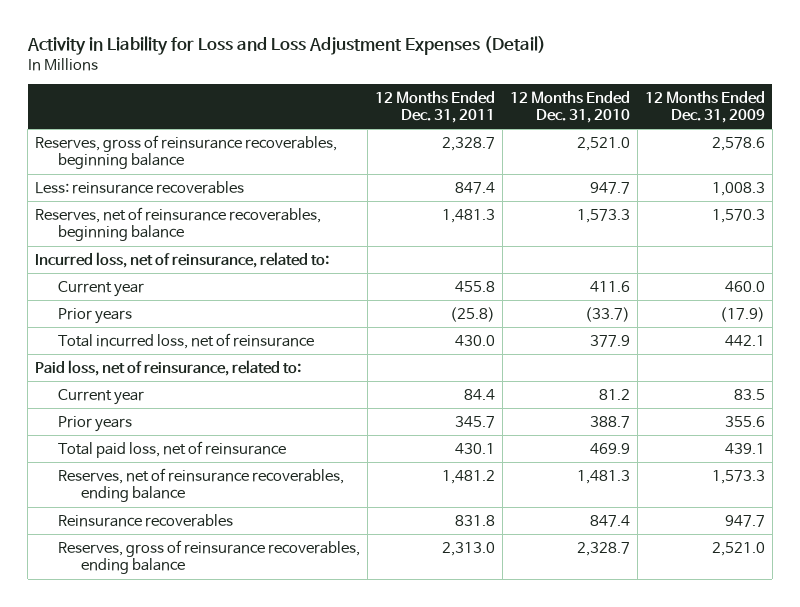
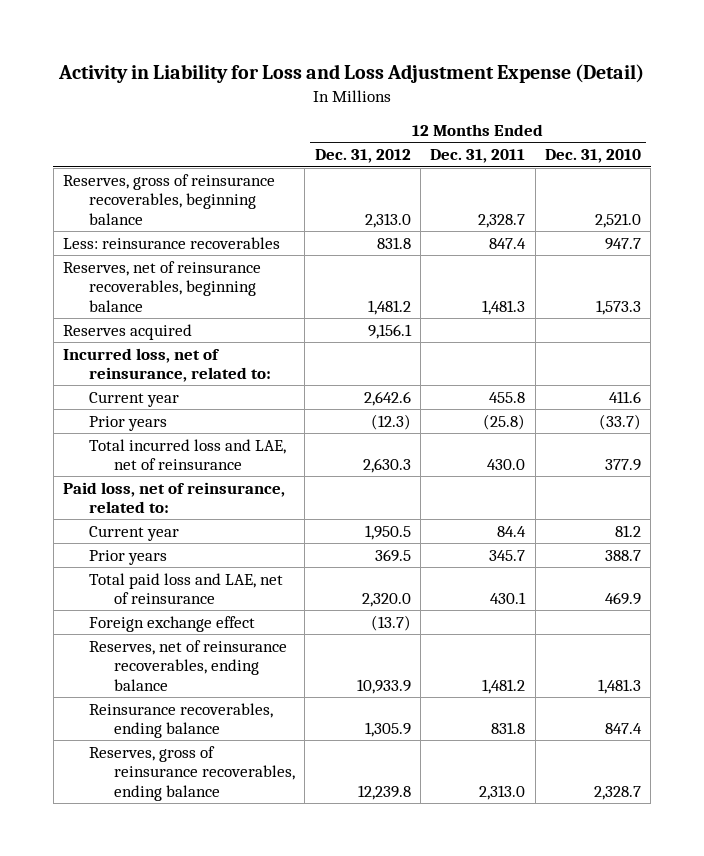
- Activity in Liability for Loss and Loss Adjustment Expenses (Detail)
+ Activity in Liability for Loss and Loss Adjustment Expense (Detail)
- | 12 Months Ended Dec. 31, 2011 | 12 Months Ended Dec. 31, 2010 | 12 Months Ended Dec. 31, 2009
+ | 12 Months Ended Dec. 31, 2012 | 12 Months Ended Dec. 31, 2011 | 12 Months Ended Dec. 31, 2010
+ Reserves acquired | 9,156.1 | |
- Total incurred loss, net of reinsurance | 430.0 | 377.9 | 442.1
+ Total incurred loss and LAE, net of reinsurance | 2,630.3 | 430.0 | 377.9
- Total paid loss, net of reinsurance | 430.1 | 469.9 | 439.1
+ Total paid loss and LAE, net of reinsurance | 2,320.0 | 430.1 | 469.9
+ Foreign exchange effect | (13.7) | |
- Reinsurance recoverables | 831.8 | 847.4 | 947.7
+ Reinsurance recoverables, ending balance | 1,305.9 | 831.8 | 847.4

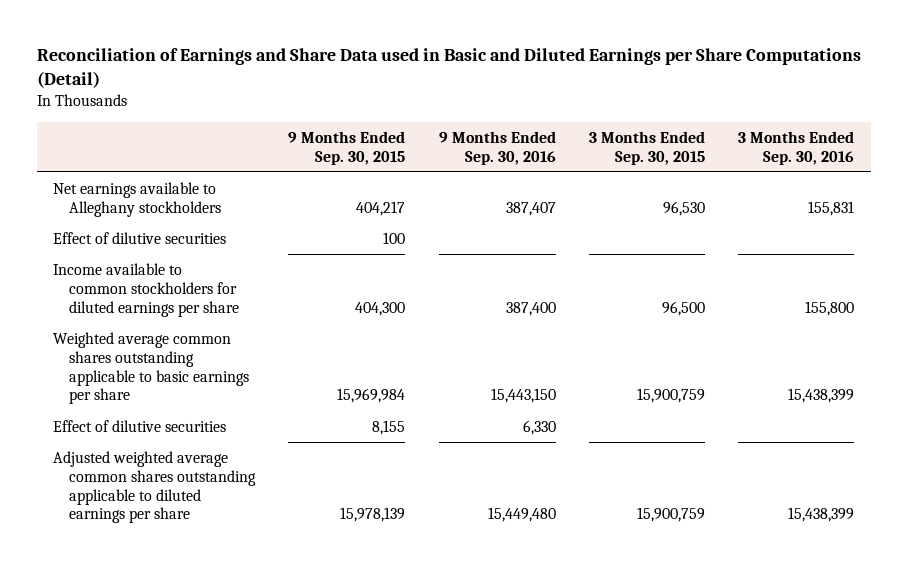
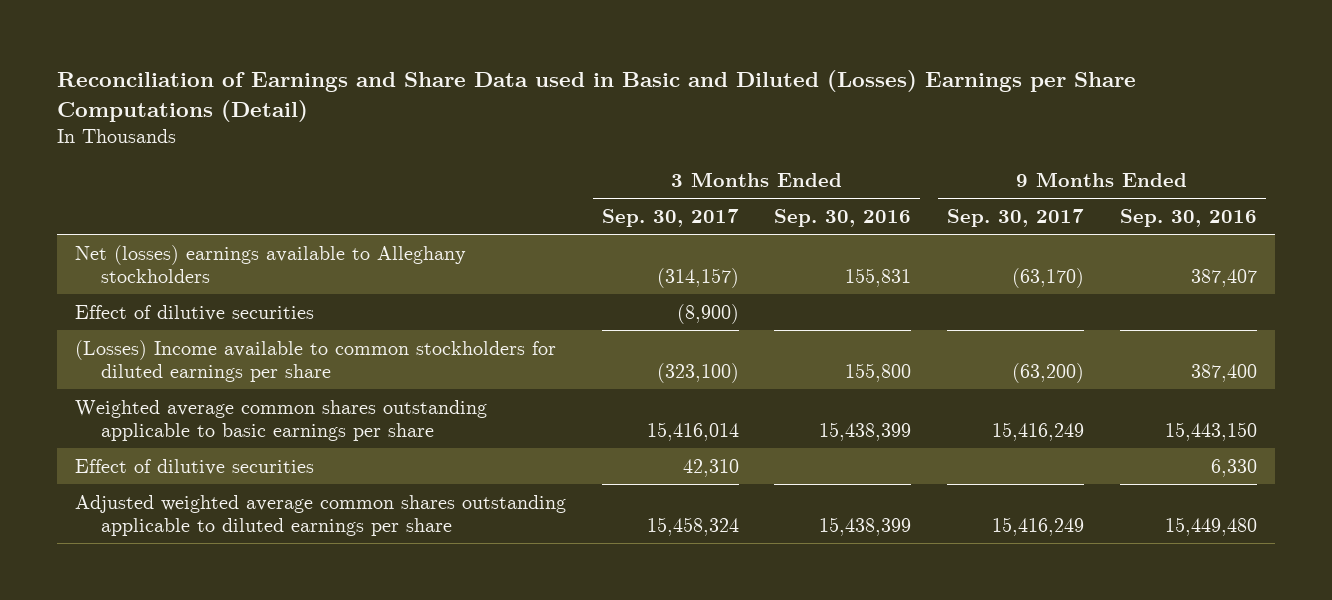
- Reconciliation of Earnings and Share Data used in Basic and Diluted Earnings per Share Computations (Detail)
+ Reconciliation of Earnings and Share Data used in Basic and Diluted (Losses) Earnings per Share Computations (Detail)
- | 9 Months Ended Sep. 30, 2015 | 9 Months Ended Sep. 30, 2016 | 3 Months Ended Sep. 30, 2015 | 3 Months Ended Sep. 30, 2016
+ | 3 Months Ended Sep. 30, 2017 | 3 Months Ended Sep. 30, 2016 | 9 Months Ended Sep. 30, 2017 | 9 Months Ended Sep. 30, 2016
- Net earnings available to Alleghany stockholders | 404,217 | 387,407 | 96,530 | 155,831
+ Net (losses) earnings available to Alleghany stockholders | (314,157) | 155,831 | (63,170) | 387,407
- Income available to common stockholders for diluted earnings per share | 404,300 | 387,400 | 96,500 | 155,800
+ (Losses) Income available to common stockholders for diluted earnings per share | (323,100) | 155,800 | (63,200) | 387,400

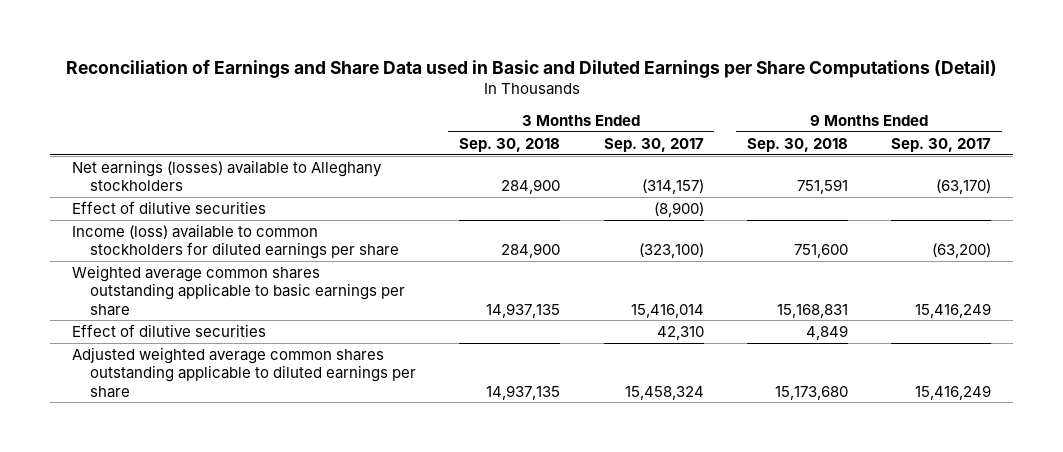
- Reconciliation of Earnings and Share Data used in Basic and Diluted (Losses) Earnings per Share Computations (Detail)
+ Reconciliation of Earnings and Share Data used in Basic and Diluted Earnings per Share Computations (Detail)
- | 3 Months Ended Sep. 30, 2017 | 3 Months Ended Sep. 30, 2016 | 9 Months Ended Sep. 30, 2017 | 9 Months Ended Sep. 30, 2016
+ | 3 Months Ended Sep. 30, 2018 | 3 Months Ended Sep. 30, 2017 | 9 Months Ended Sep. 30, 2018 | 9 Months Ended Sep. 30, 2017
- Net (losses) earnings available to Alleghany stockholders | (314,157) | 155,831 | (63,170) | 387,407
+ Net earnings (losses) available to Alleghany stockholders | 284,900 | (314,157) | 751,591 | (63,170)
- (Losses) Income available to common stockholders for diluted earnings per share | (323,100) | 155,800 | (63,200) | 387,400
+ Income (loss) available to common stockholders for diluted earnings per share | 284,900 | (323,100) | 751,600 | (63,200)

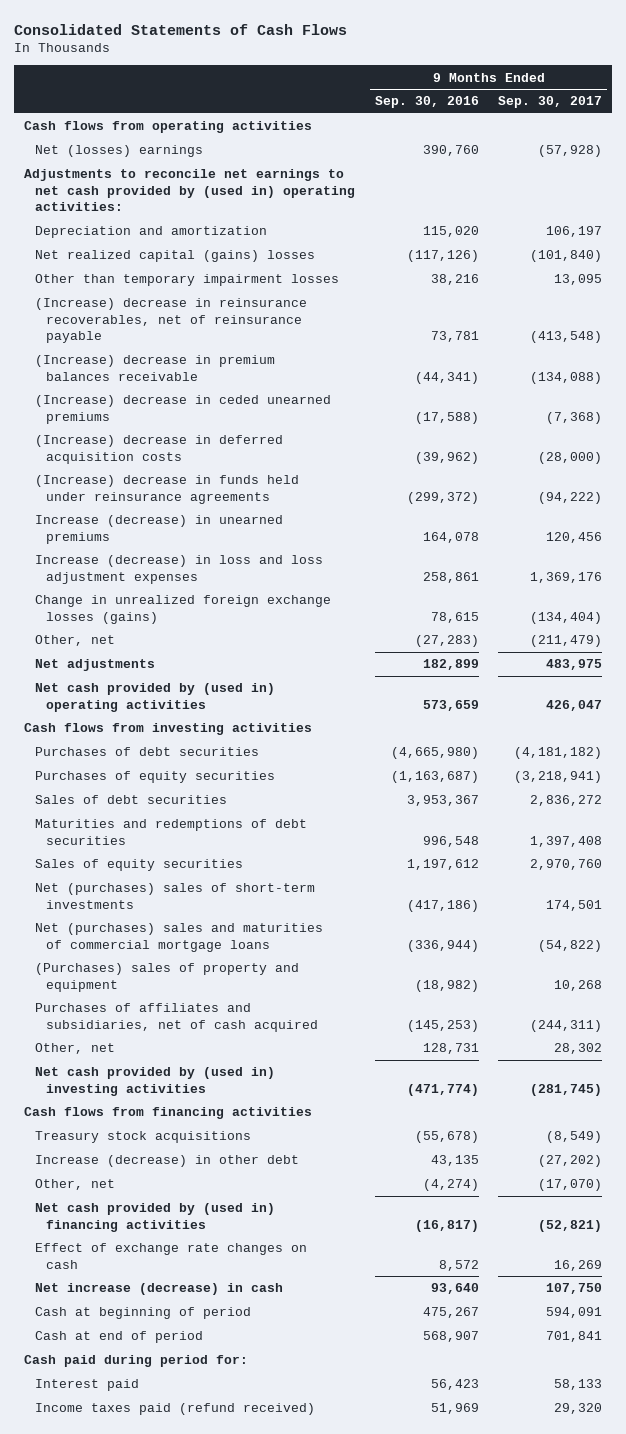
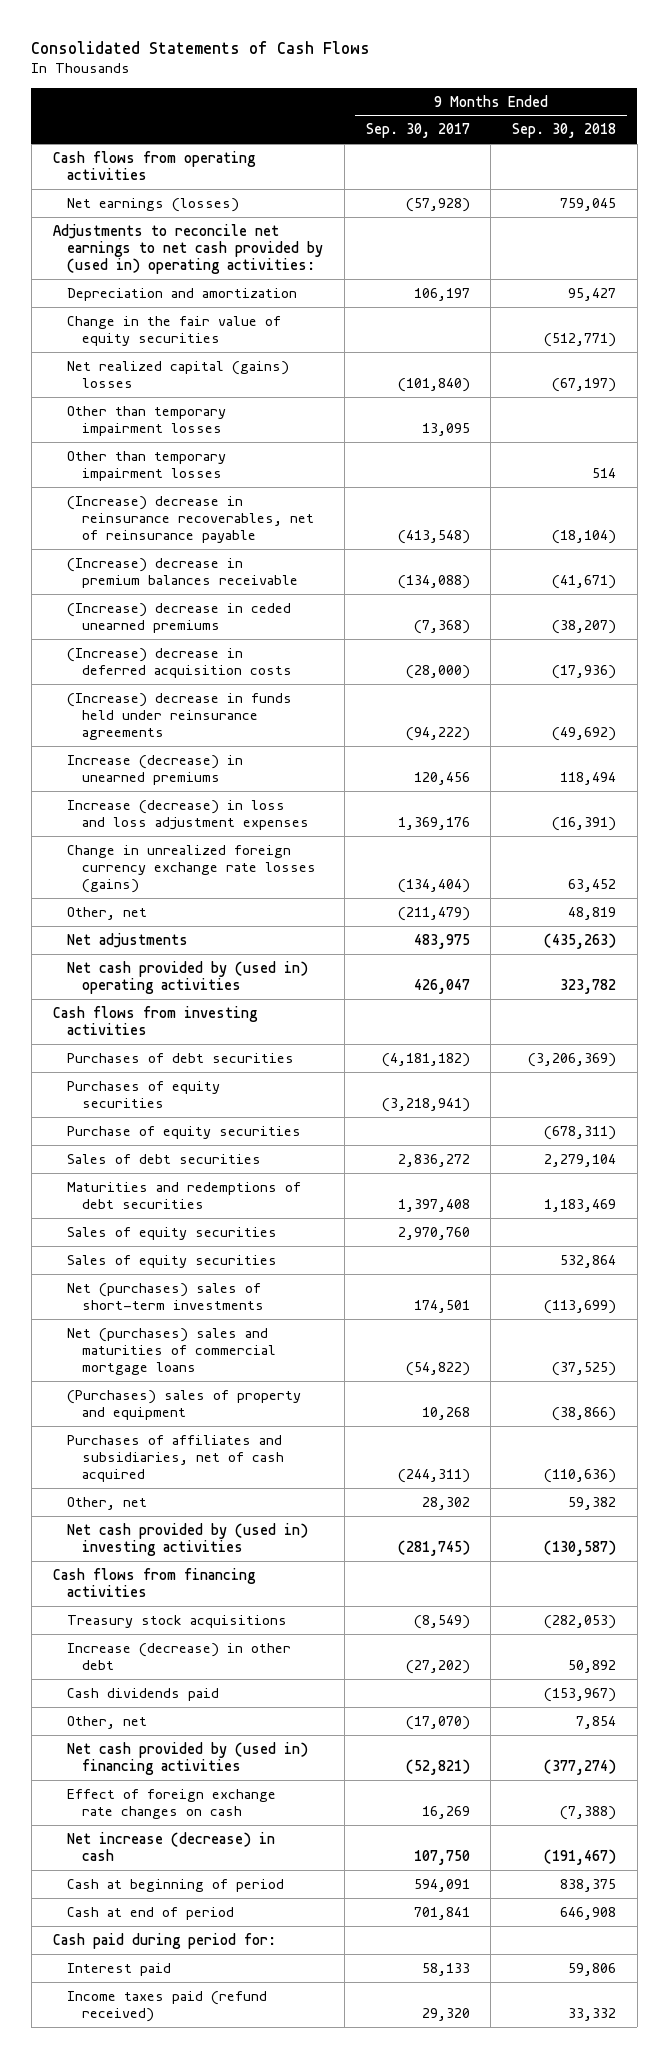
- | 9 Months Ended Sep. 30, 2016 | 9 Months Ended Sep. 30, 2017
+ | 9 Months Ended Sep. 30, 2017 | 9 Months Ended Sep. 30, 2018
- Net (losses) earnings | 390,760 | (57,928)
+ Net earnings (losses) | (57,928) | 759,045
+ Change in the fair value of equity securities | | (512,771)
+ Other than temporary impairment losses | | 514
- Change in unrealized foreign exchange losses (gains) | 78,615 | (134,404)
+ Change in unrealized foreign currency exchange rate losses (gains) | (134,404) | 63,452
+ Purchase of equity securities | | (678,311)
+ Sales of equity securities | | 532,864
+ Cash dividends paid | | (153,967)
- Effect of exchange rate changes on cash | 8,572 | 16,269
+ Effect of foreign exchange rate changes on cash | 16,269 | (7,388)

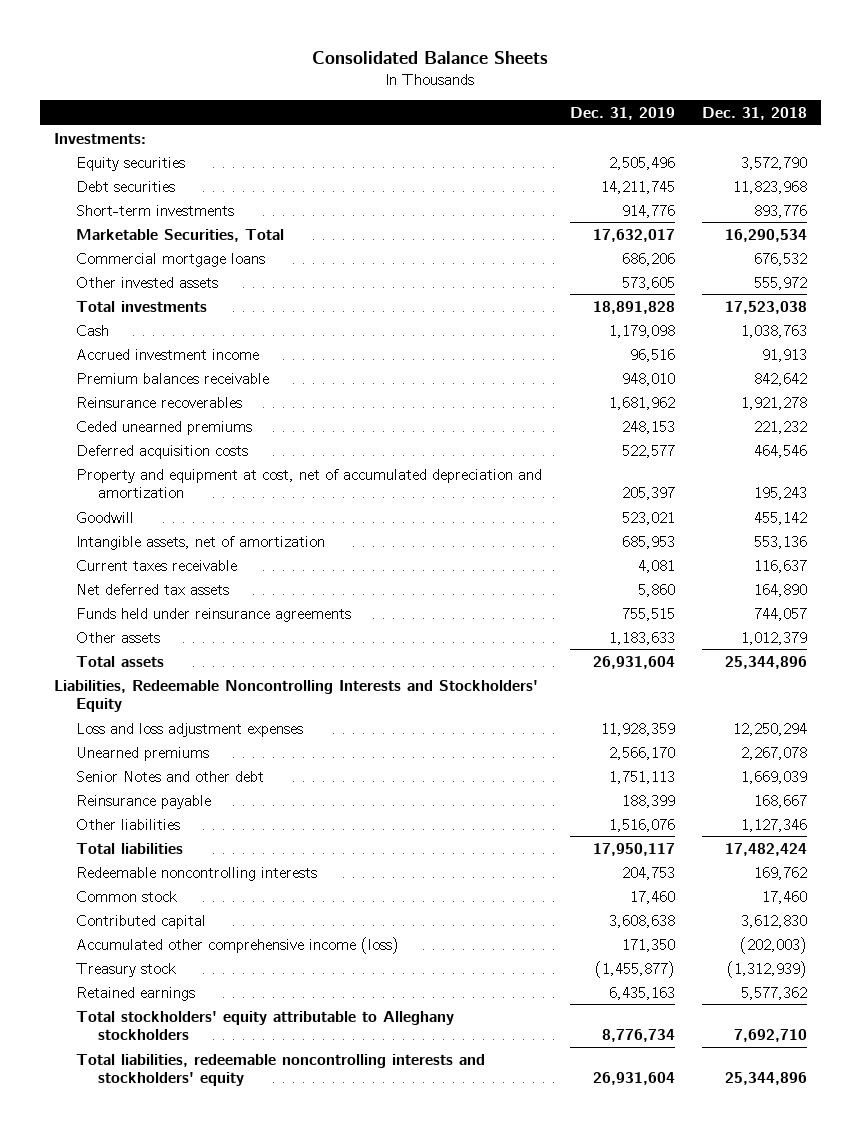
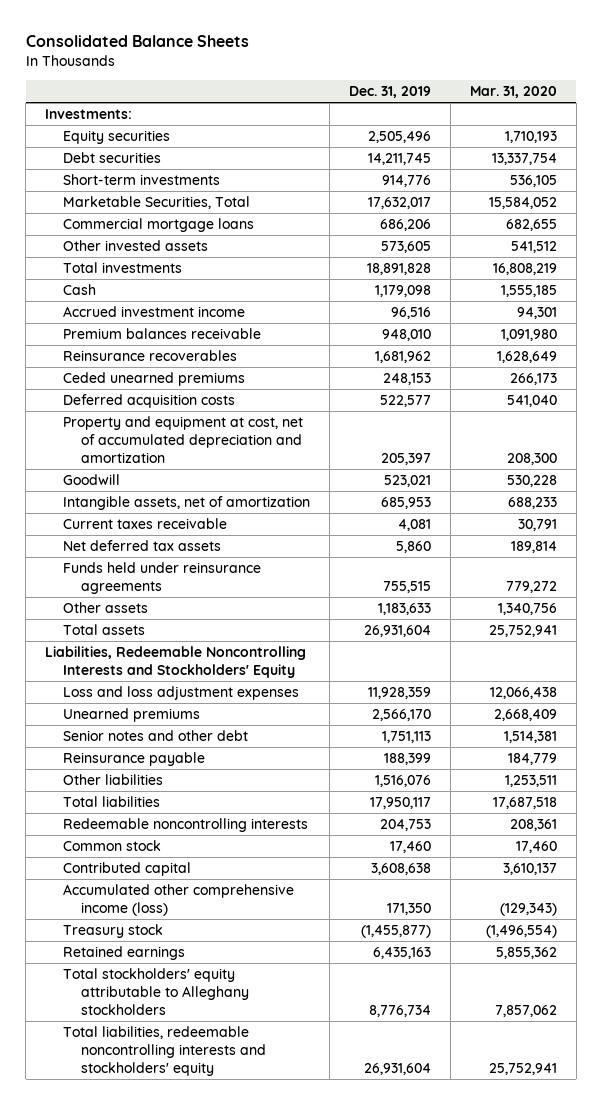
- | Dec. 31, 2019 | Dec. 31, 2018
+ | Dec. 31, 2019 | Mar. 31, 2020
- Senior Notes and other debt | 1,751,113 | 1,669,039
+ Senior notes and other debt | 1,751,113 | 1,514,381

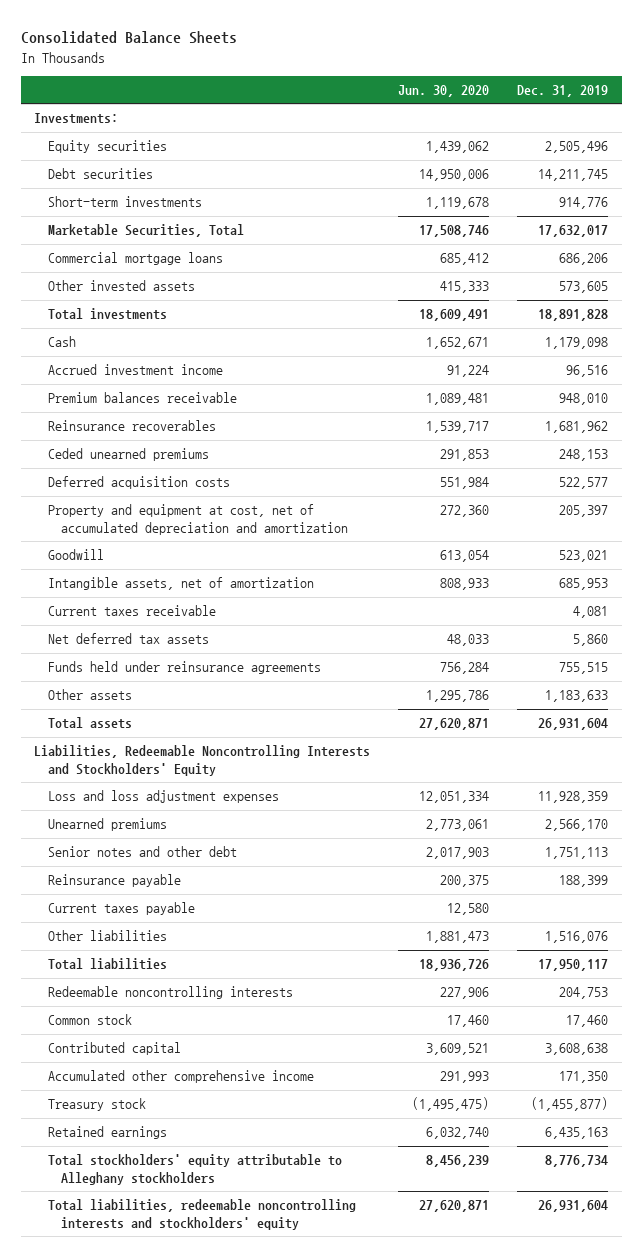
- | Dec. 31, 2019 | Mar. 31, 2020
+ | Jun. 30, 2020 | Dec. 31, 2019
+ Current taxes payable | 12,580 |
- Accumulated other comprehensive income (loss) | 171,350 | (129,343)
+ Accumulated other comprehensive income | 291,993 | 171,350

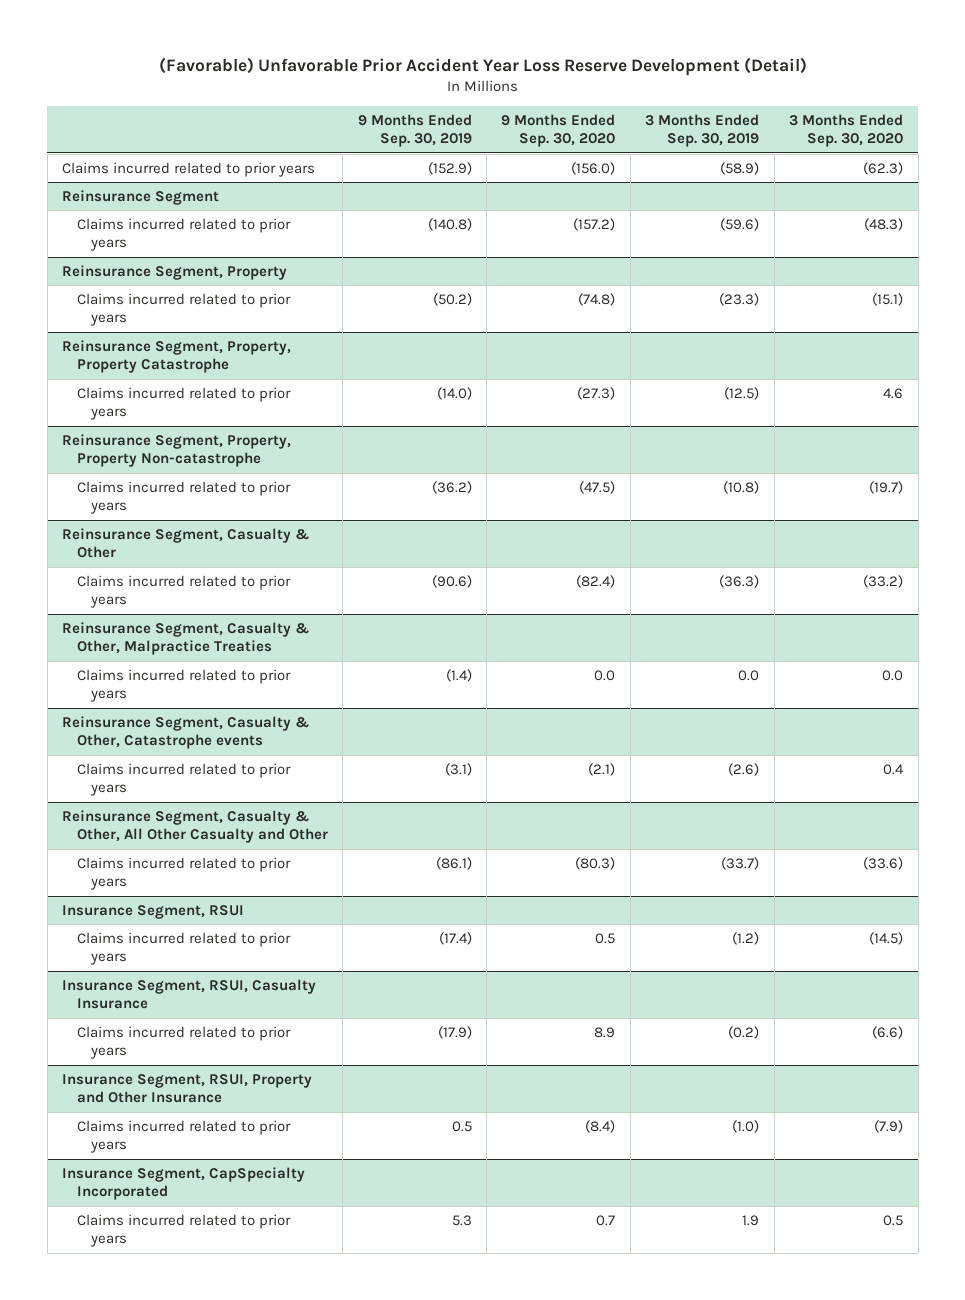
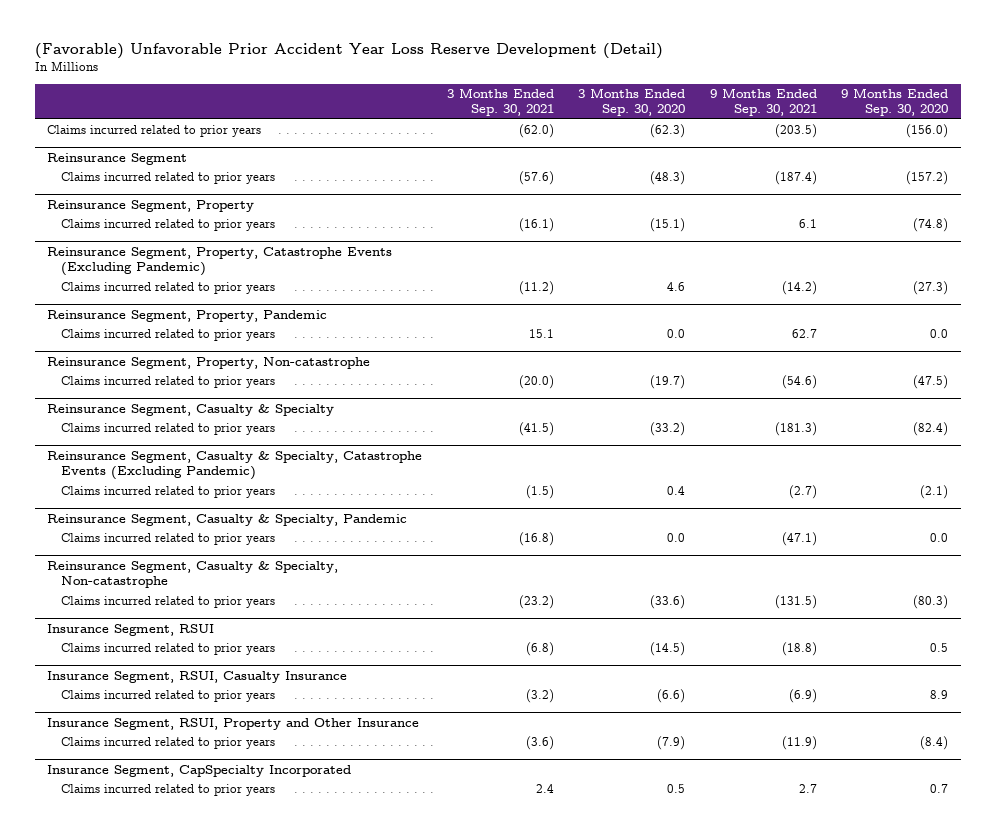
- | 9 Months Ended Sep. 30, 2019 | 9 Months Ended Sep. 30, 2020 | 3 Months Ended Sep. 30, 2019 | 3 Months Ended Sep. 30, 2020
+ | 3 Months Ended Sep. 30, 2021 | 3 Months Ended Sep. 30, 2020 | 9 Months Ended Sep. 30, 2021 | 9 Months Ended Sep. 30, 2020
- Reinsurance Segment, Property, Property Catastrophe
+ Reinsurance Segment, Property, Catastrophe Events (Excluding Pandemic)
- Reinsurance Segment, Property, Property Non-catastrophe
+ Reinsurance Segment, Property, Pandemic
+ Claims incurred related to prior years | 15.1 | 0.0 | 62.7 | 0.0
+ Reinsurance Segment, Property, Non-catastrophe
- Reinsurance Segment, Casualty & Other
+ Reinsurance Segment, Casualty & Specialty
- Reinsurance Segment, Casualty & Other, Malpractice Treaties
- Claims incurred related to prior years | (1.4) | 0.0 | 0.0 | 0.0
- Reinsurance Segment, Casualty & Other, Catastrophe events
+ Reinsurance Segment, Casualty & Specialty, Catastrophe Events (Excluding Pandemic)
- Reinsurance Segment, Casualty & Other, All Other Casualty and Other
+ Reinsurance Segment, Casualty & Specialty, Pandemic
+ Claims incurred related to prior years | (16.8) | 0.0 | (47.1) | 0.0
+ Reinsurance Segment, Casualty & Specialty, Non-catastrophe

